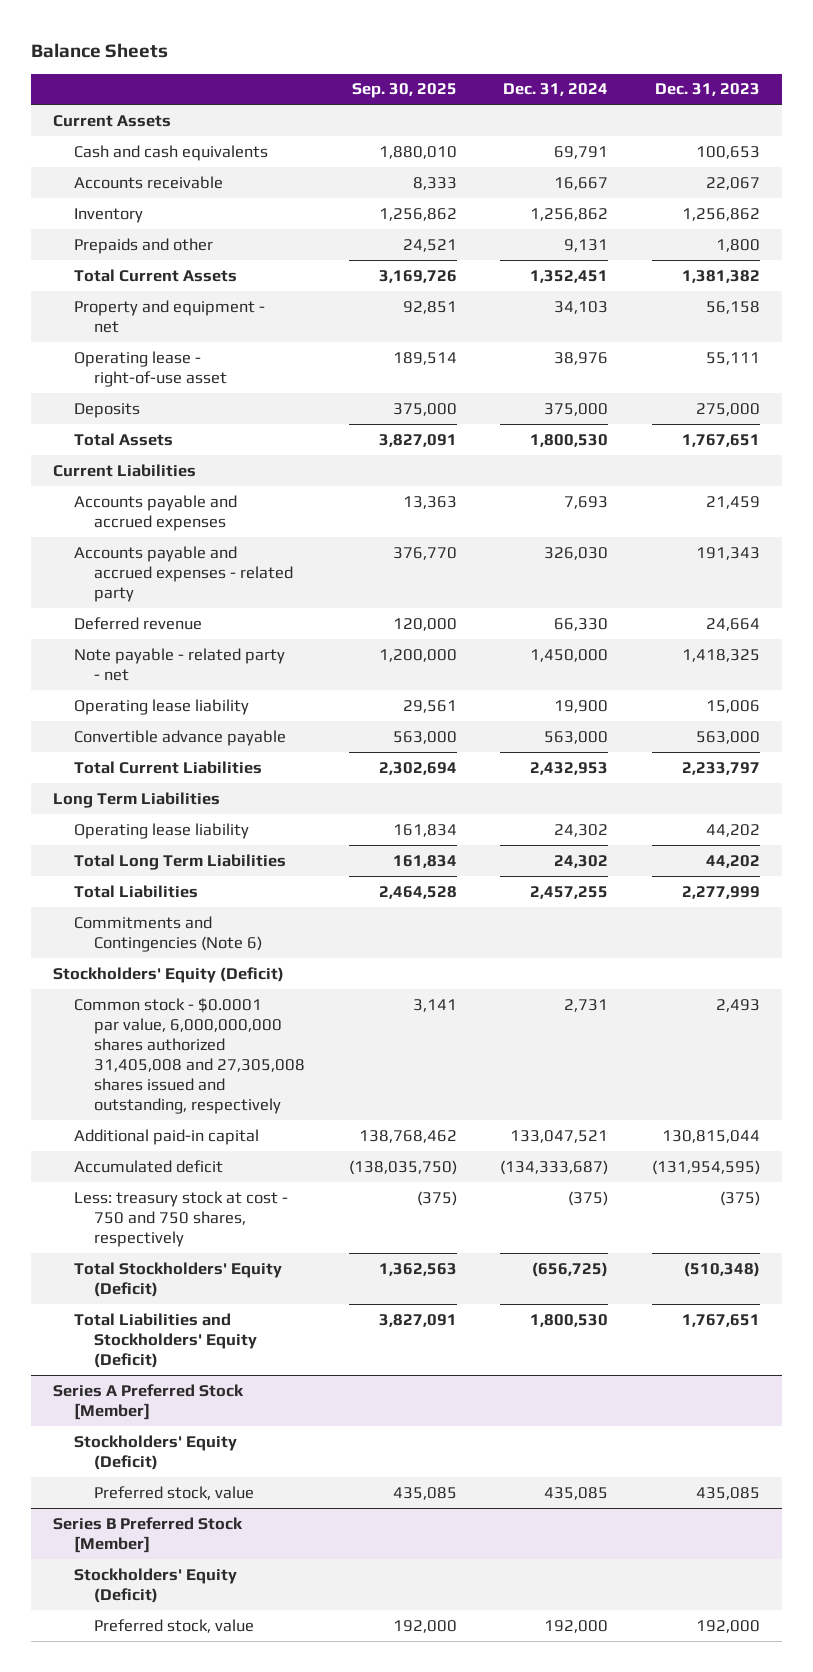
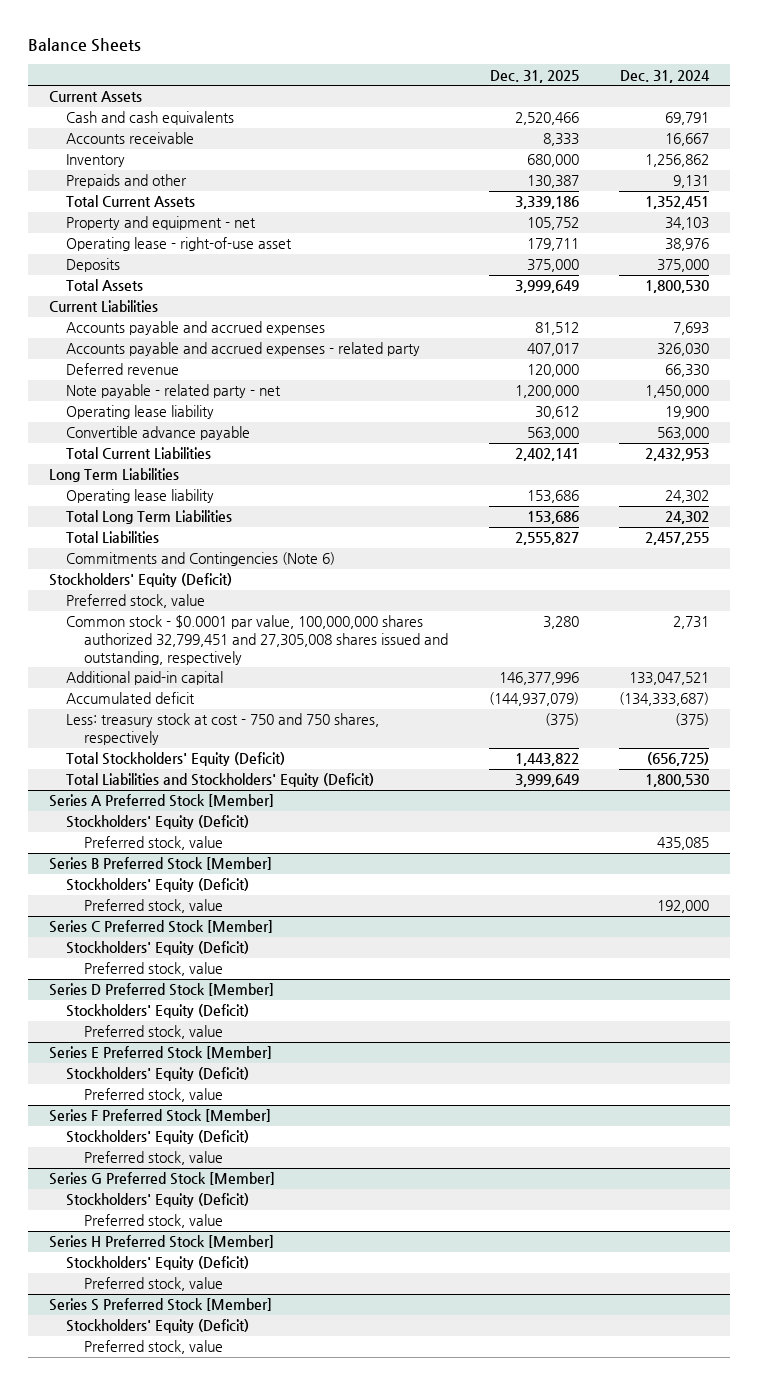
- | Sep. 30, 2025 | Dec. 31, 2024 | Dec. 31, 2023
+ | Dec. 31, 2025 | Dec. 31, 2024
- Common stock - $0.0001 par value, 6,000,000,000 shares authorized 31,405,008 and 27,305,008 shares issued and outstanding, respectively | 3,141 | 2,731 | 2,493
+ Preferred stock, value
+ Common stock - $0.0001 par value, 100,000,000 shares authorized 32,799,451 and 27,305,008 shares issued and outstanding, respectively | 3,280 | 2,731
+ Series C Preferred Stock [Member]
+ Stockholders' Equity (Deficit)
+ Preferred stock, value
+ Series D Preferred Stock [Member]
+ Stockholders' Equity (Deficit)
+ Preferred stock, value
+ Series E Preferred Stock [Member]
+ Stockholders' Equity (Deficit)
+ Preferred stock, value
+ Series F Preferred Stock [Member]
+ Stockholders' Equity (Deficit)
+ Preferred stock, value
+ Series G Preferred Stock [Member]
+ Stockholders' Equity (Deficit)
+ Preferred stock, value
+ Series H Preferred Stock [Member]
+ Stockholders' Equity (Deficit)
+ Preferred stock, value
+ Series S Preferred Stock [Member]
+ Stockholders' Equity (Deficit)
+ Preferred stock, value

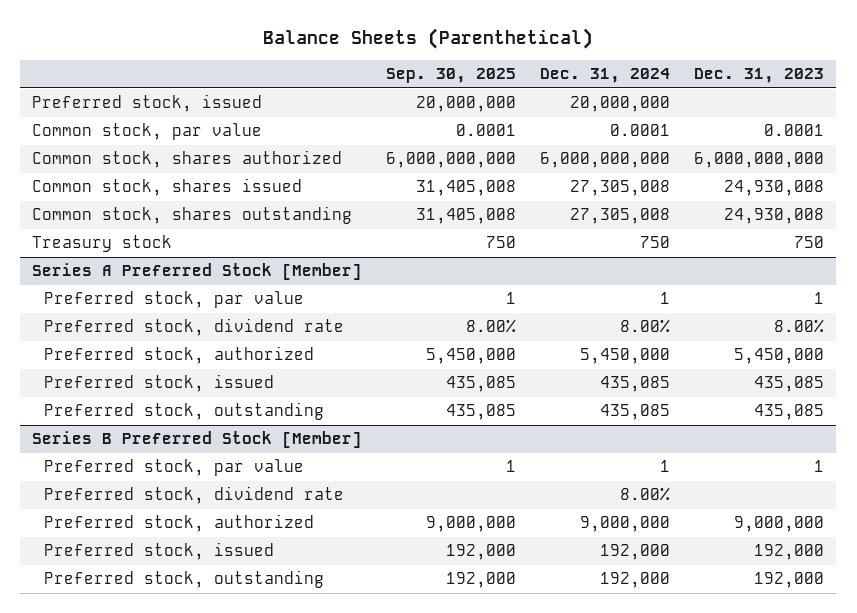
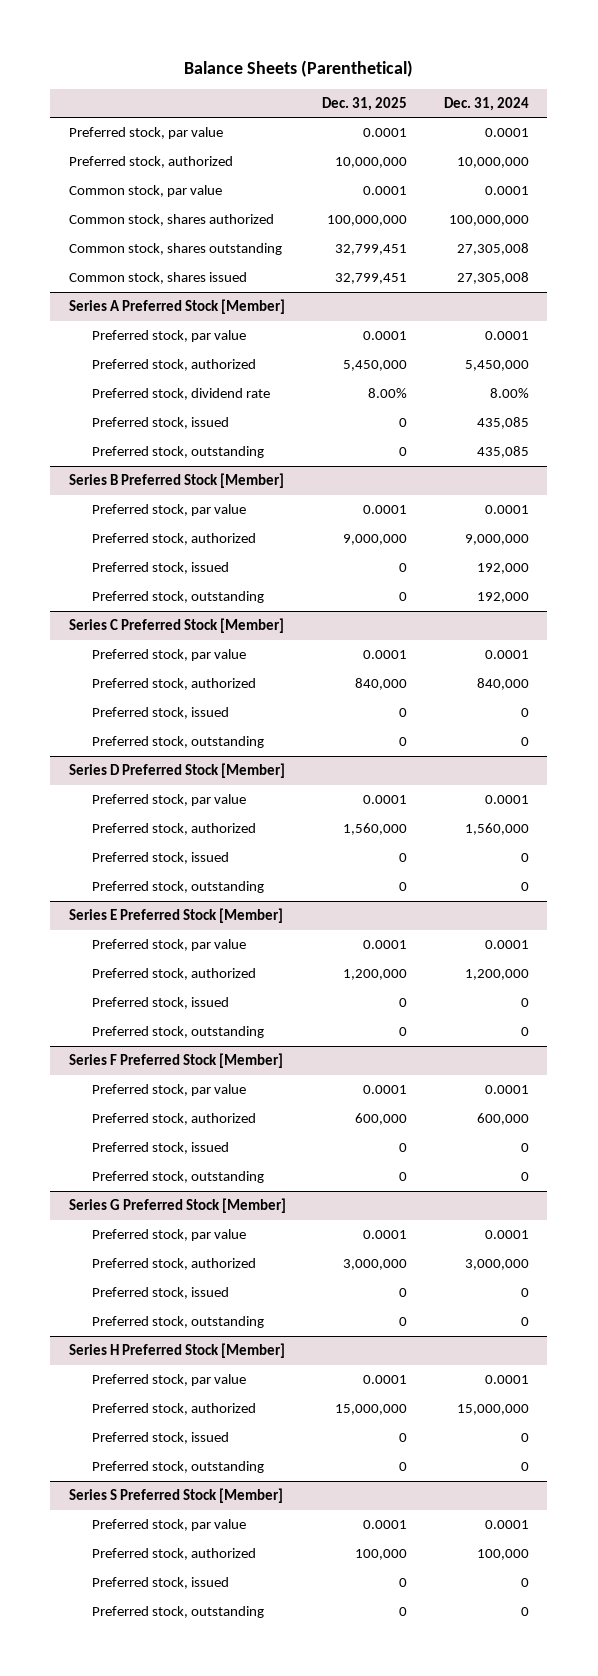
- | Sep. 30, 2025 | Dec. 31, 2024 | Dec. 31, 2023
+ | Dec. 31, 2025 | Dec. 31, 2024
- Preferred stock, issued | 20,000,000 | 20,000,000 |
+ Preferred stock, par value | 0.0001 | 0.0001
+ Preferred stock, authorized | 10,000,000 | 10,000,000
- Common stock, shares authorized | 6,000,000,000 | 6,000,000,000 | 6,000,000,000
+ Common stock, shares authorized | 100,000,000 | 100,000,000
- Treasury stock | 750 | 750 | 750
moved down: Common stock, shares issued | 32,799,451 | 27,305,008
@ Series A Preferred Stock [Member]
- Preferred stock, par value | 1 | 1 | 1
+ Preferred stock, par value | 0.0001 | 0.0001
moved down: Preferred stock, dividend rate | 8.00% | 8.00%
@ Series B Preferred Stock [Member]
- Preferred stock, par value | 1 | 1 | 1
- Preferred stock, dividend rate | | 8.00% |
+ Preferred stock, par value | 0.0001 | 0.0001
+ Series C Preferred Stock [Member]
+ Preferred stock, par value | 0.0001 | 0.0001
+ Preferred stock, authorized | 840,000 | 840,000
+ Preferred stock, issued | 0 | 0
+ Preferred stock, outstanding | 0 | 0
+ Series D Preferred Stock [Member]
+ Preferred stock, par value | 0.0001 | 0.0001
+ Preferred stock, authorized | 1,560,000 | 1,560,000
+ Preferred stock, issued | 0 | 0
+ Preferred stock, outstanding | 0 | 0
+ Series E Preferred Stock [Member]
+ Preferred stock, par value | 0.0001 | 0.0001
+ Preferred stock, authorized | 1,200,000 | 1,200,000
+ Preferred stock, issued | 0 | 0
+ Preferred stock, outstanding | 0 | 0
+ Series F Preferred Stock [Member]
+ Preferred stock, par value | 0.0001 | 0.0001
+ Preferred stock, authorized | 600,000 | 600,000
+ Preferred stock, issued | 0 | 0
+ Preferred stock, outstanding | 0 | 0
+ Series G Preferred Stock [Member]
+ Preferred stock, par value | 0.0001 | 0.0001
+ Preferred stock, authorized | 3,000,000 | 3,000,000
+ Preferred stock, issued | 0 | 0
+ Preferred stock, outstanding | 0 | 0
+ Series H Preferred Stock [Member]
+ Preferred stock, par value | 0.0001 | 0.0001
+ Preferred stock, authorized | 15,000,000 | 15,000,000
+ Preferred stock, issued | 0 | 0
+ Preferred stock, outstanding | 0 | 0
+ Series S Preferred Stock [Member]
+ Preferred stock, par value | 0.0001 | 0.0001
+ Preferred stock, authorized | 100,000 | 100,000
+ Preferred stock, issued | 0 | 0
+ Preferred stock, outstanding | 0 | 0

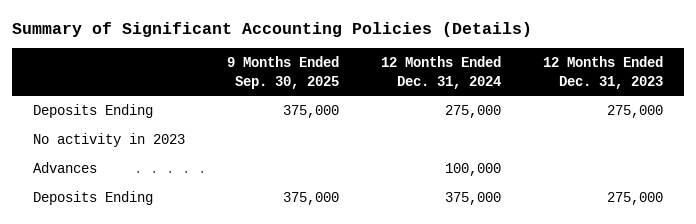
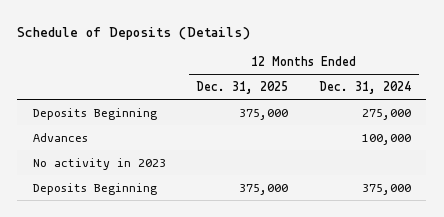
- Summary of Significant Accounting Policies (Details)
+ Schedule of Deposits (Details)
- | 9 Months Ended Sep. 30, 2025 | 12 Months Ended Dec. 31, 2024 | 12 Months Ended Dec. 31, 2023
+ | 12 Months Ended Dec. 31, 2025 | 12 Months Ended Dec. 31, 2024
- Deposits Ending | 375,000 | 275,000 | 275,000
+ Deposits Beginning | 375,000 | 275,000
- Deposits Ending | 375,000 | 375,000 | 275,000
moved down: No activity in 2023
+ Deposits Beginning | 375,000 | 375,000

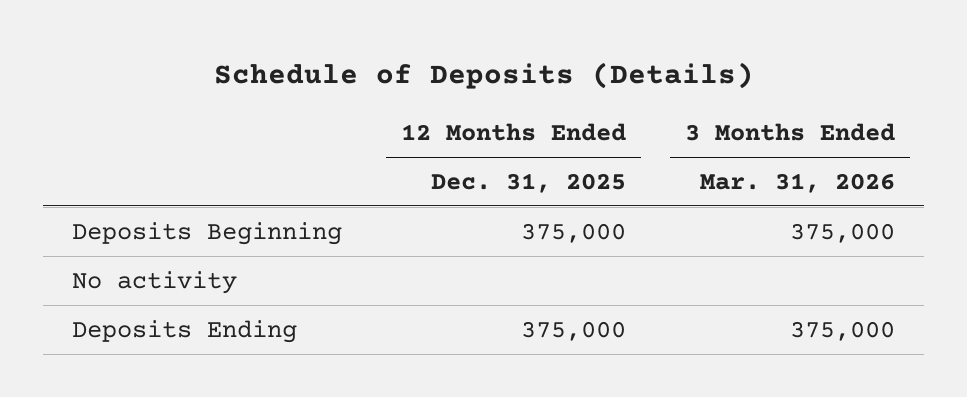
- | 12 Months Ended Dec. 31, 2025 | 12 Months Ended Dec. 31, 2024
+ | 12 Months Ended Dec. 31, 2025 | 3 Months Ended Mar. 31, 2026
- Advances | | 100,000
- No activity in 2023
- Deposits Beginning | 375,000 | 375,000
+ No activity
+ Deposits Ending | 375,000 | 375,000

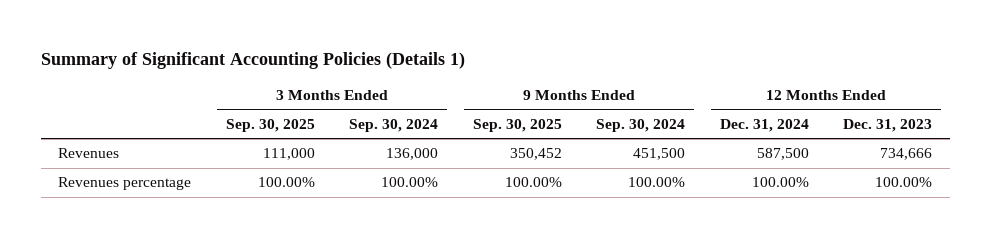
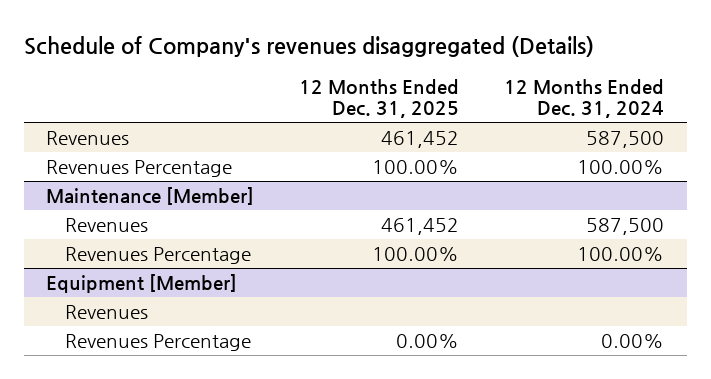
- Summary of Significant Accounting Policies (Details 1)
+ Schedule of Company's revenues disaggregated (Details)
- | 3 Months Ended Sep. 30, 2025 | 3 Months Ended Sep. 30, 2024 | 9 Months Ended Sep. 30, 2025 | 9 Months Ended Sep. 30, 2024 | 12 Months Ended Dec. 31, 2024 | 12 Months Ended Dec. 31, 2023
+ | 12 Months Ended Dec. 31, 2025 | 12 Months Ended Dec. 31, 2024
- Revenues percentage | 100.00% | 100.00% | 100.00% | 100.00% | 100.00% | 100.00%
+ Revenues Percentage | 100.00% | 100.00%
+ Maintenance [Member]
+ Revenues | 461,452 | 587,500
+ Revenues Percentage | 100.00% | 100.00%
+ Equipment [Member]
+ Revenues
+ Revenues Percentage | 0.00% | 0.00%

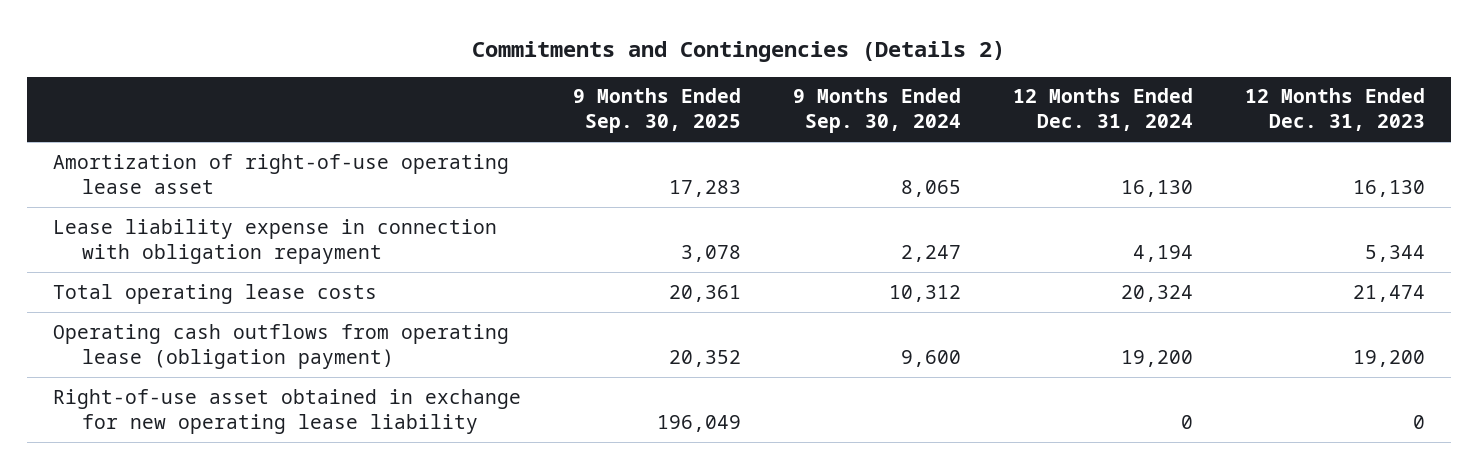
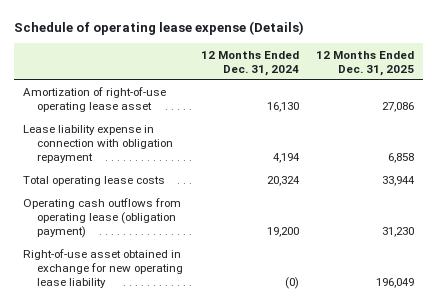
- Commitments and Contingencies (Details 2)
+ Schedule of operating lease expense (Details)
- | 9 Months Ended Sep. 30, 2025 | 9 Months Ended Sep. 30, 2024 | 12 Months Ended Dec. 31, 2024 | 12 Months Ended Dec. 31, 2023
+ | 12 Months Ended Dec. 31, 2024 | 12 Months Ended Dec. 31, 2025
- Right-of-use asset obtained in exchange for new operating lease liability | 196,049 | | 0 | 0
+ Right-of-use asset obtained in exchange for new operating lease liability | (0) | 196,049

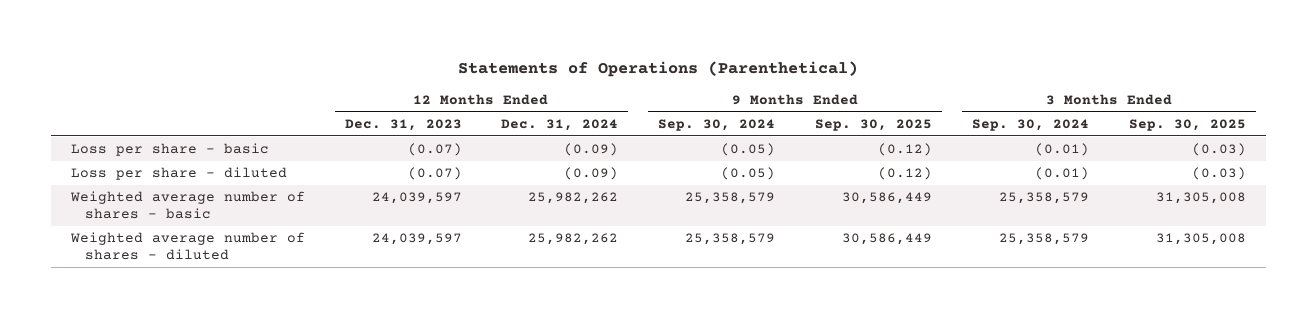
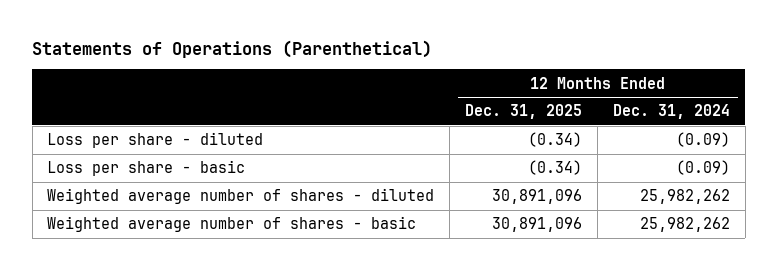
- | 12 Months Ended Dec. 31, 2023 | 12 Months Ended Dec. 31, 2024 | 9 Months Ended Sep. 30, 2024 | 9 Months Ended Sep. 30, 2025 | 3 Months Ended Sep. 30, 2024 | 3 Months Ended Sep. 30, 2025
+ | 12 Months Ended Dec. 31, 2025 | 12 Months Ended Dec. 31, 2024
moved down: Loss per share - basic | (0.34) | (0.09)
moved down: Weighted average number of shares - basic | 30,891,096 | 25,982,262

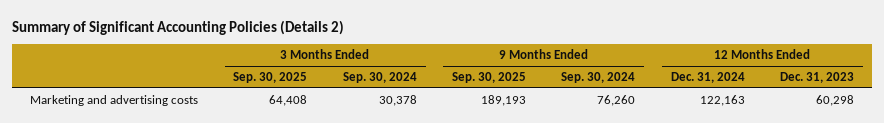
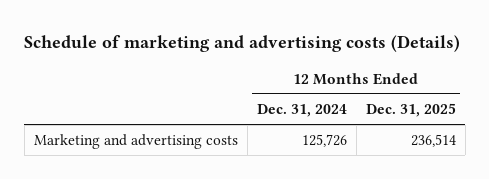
- Summary of Significant Accounting Policies (Details 2)
+ Schedule of marketing and advertising costs (Details)
- | 3 Months Ended Sep. 30, 2025 | 3 Months Ended Sep. 30, 2024 | 9 Months Ended Sep. 30, 2025 | 9 Months Ended Sep. 30, 2024 | 12 Months Ended Dec. 31, 2024 | 12 Months Ended Dec. 31, 2023
+ | 12 Months Ended Dec. 31, 2024 | 12 Months Ended Dec. 31, 2025
- Marketing and advertising costs | 64,408 | 30,378 | 189,193 | 76,260 | 122,163 | 60,298
+ Marketing and advertising costs | 125,726 | 236,514

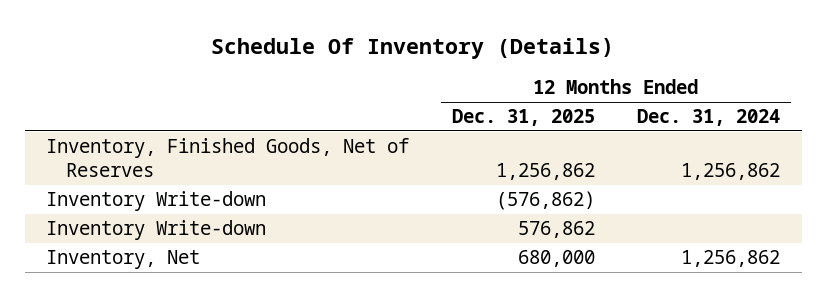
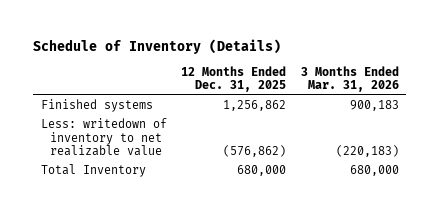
- Schedule Of Inventory (Details)
+ Schedule of Inventory (Details)
- | 12 Months Ended Dec. 31, 2025 | 12 Months Ended Dec. 31, 2024
+ | 12 Months Ended Dec. 31, 2025 | 3 Months Ended Mar. 31, 2026
- Inventory, Finished Goods, Net of Reserves | 1,256,862 | 1,256,862
- Inventory Write-down | (576,862) |
- Inventory Write-down | 576,862 |
- Inventory, Net | 680,000 | 1,256,862
+ Finished systems | 1,256,862 | 900,183
+ Less: writedown of inventory to net realizable value | (576,862) | (220,183)
+ Total Inventory | 680,000 | 680,000

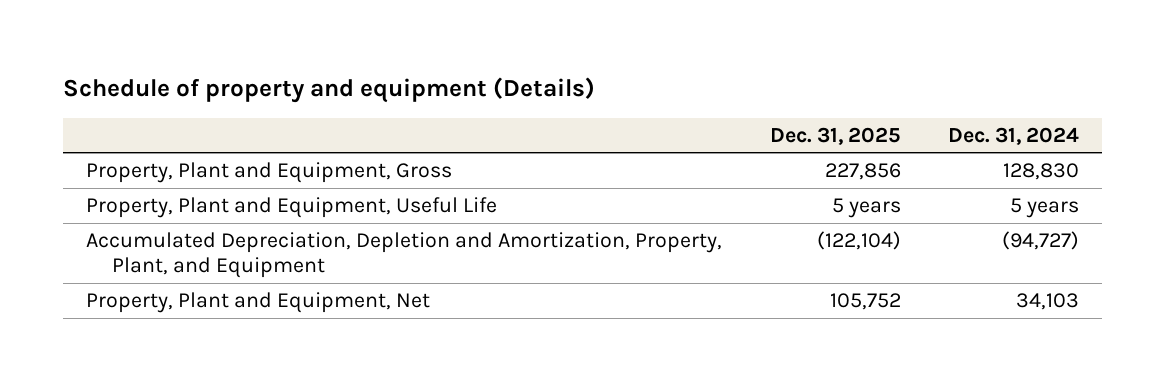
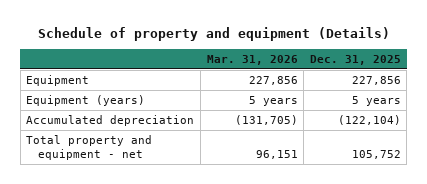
- | Dec. 31, 2025 | Dec. 31, 2024
+ | Mar. 31, 2026 | Dec. 31, 2025
- Property, Plant and Equipment, Gross | 227,856 | 128,830
- Property, Plant and Equipment, Useful Life | 5 years | 5 years
- Accumulated Depreciation, Depletion and Amortization, Property, Plant, and Equipment | (122,104) | (94,727)
- Property, Plant and Equipment, Net | 105,752 | 34,103
+ Equipment | 227,856 | 227,856
+ Equipment (years) | 5 years | 5 years
+ Accumulated depreciation | (131,705) | (122,104)
+ Total property and equipment - net | 96,151 | 105,752

